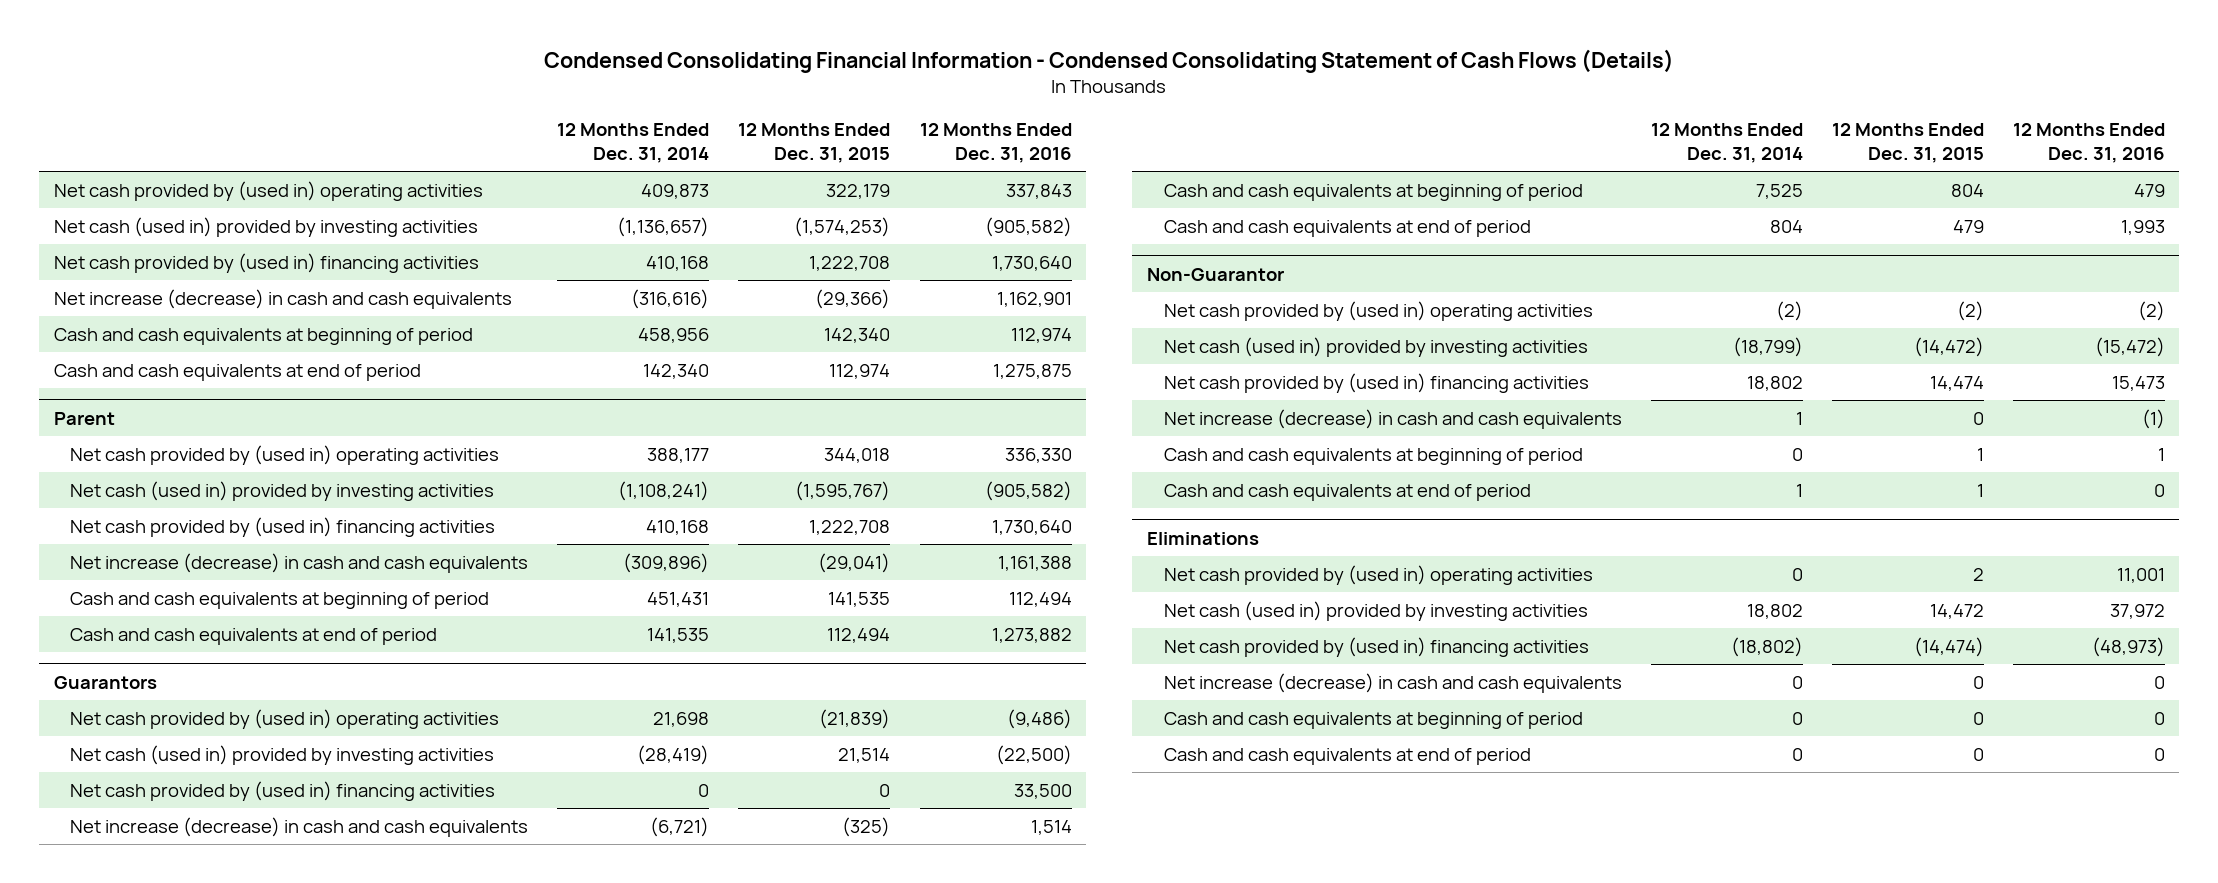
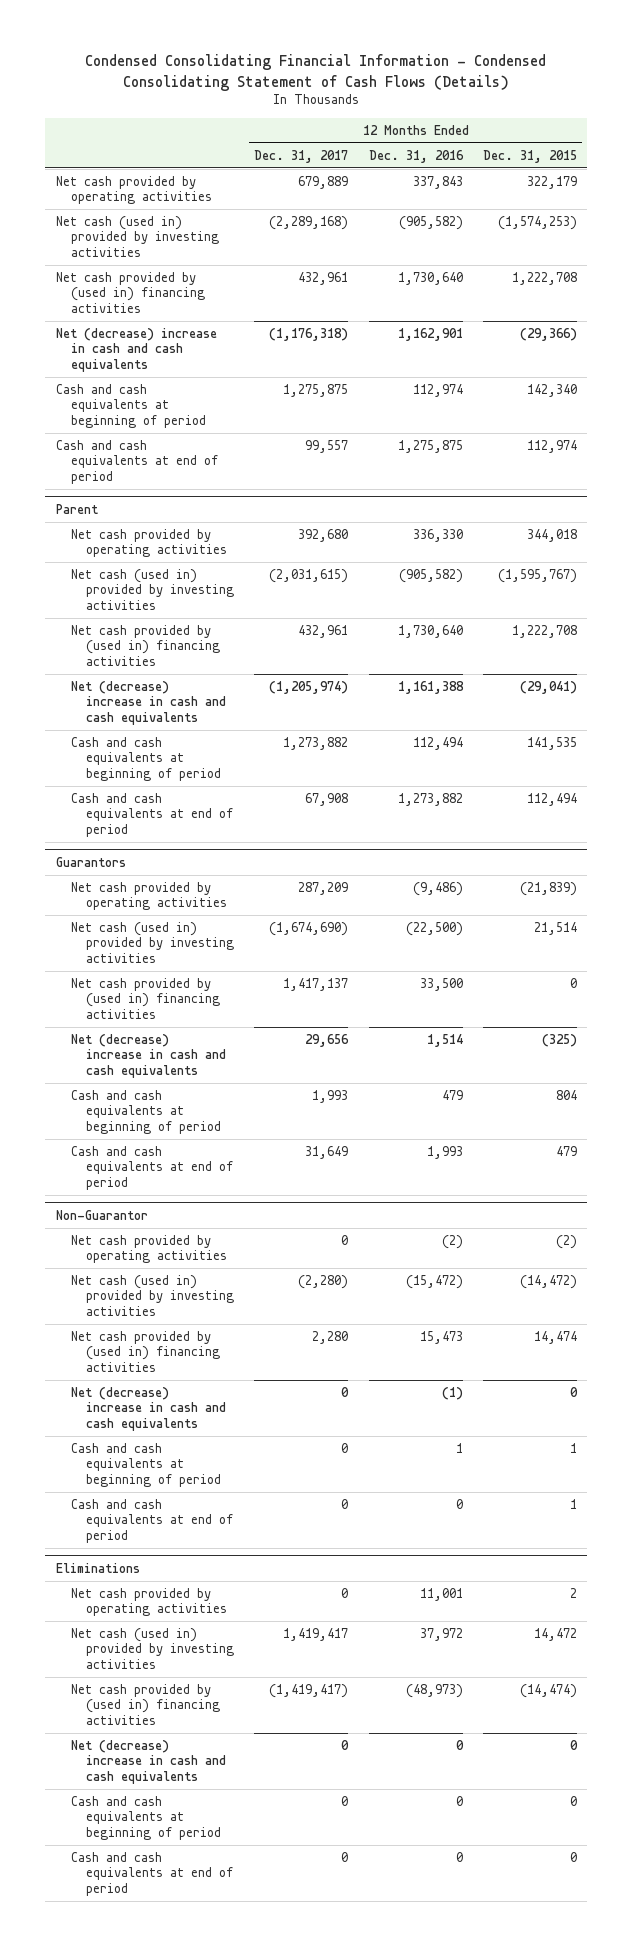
- | 12 Months Ended Dec. 31, 2014 | 12 Months Ended Dec. 31, 2015 | 12 Months Ended Dec. 31, 2016
+ | 12 Months Ended Dec. 31, 2017 | 12 Months Ended Dec. 31, 2016 | 12 Months Ended Dec. 31, 2015
- Net cash provided by (used in) operating activities | 409,873 | 322,179 | 337,843
+ Net cash provided by operating activities | 679,889 | 337,843 | 322,179
- Net increase (decrease) in cash and cash equivalents | (316,616) | (29,366) | 1,162,901
+ Net (decrease) increase in cash and cash equivalents | (1,176,318) | 1,162,901 | (29,366)
@ Parent
- Net cash provided by (used in) operating activities | 388,177 | 344,018 | 336,330
+ Net cash provided by operating activities | 392,680 | 336,330 | 344,018
- Net increase (decrease) in cash and cash equivalents | (309,896) | (29,041) | 1,161,388
+ Net (decrease) increase in cash and cash equivalents | (1,205,974) | 1,161,388 | (29,041)
@ Guarantors
- Net cash provided by (used in) operating activities | 21,698 | (21,839) | (9,486)
+ Net cash provided by operating activities | 287,209 | (9,486) | (21,839)
- Net increase (decrease) in cash and cash equivalents | (6,721) | (325) | 1,514
+ Net (decrease) increase in cash and cash equivalents | 29,656 | 1,514 | (325)
@ Non-Guarantor
- Net cash provided by (used in) operating activities | (2) | (2) | (2)
+ Net cash provided by operating activities | 0 | (2) | (2)
- Net increase (decrease) in cash and cash equivalents | 1 | 0 | (1)
+ Net (decrease) increase in cash and cash equivalents | 0 | (1) | 0
@ Eliminations
- Net cash provided by (used in) operating activities | 0 | 2 | 11,001
+ Net cash provided by operating activities | 0 | 11,001 | 2
- Net increase (decrease) in cash and cash equivalents | 0 | 0 | 0
+ Net (decrease) increase in cash and cash equivalents | 0 | 0 | 0

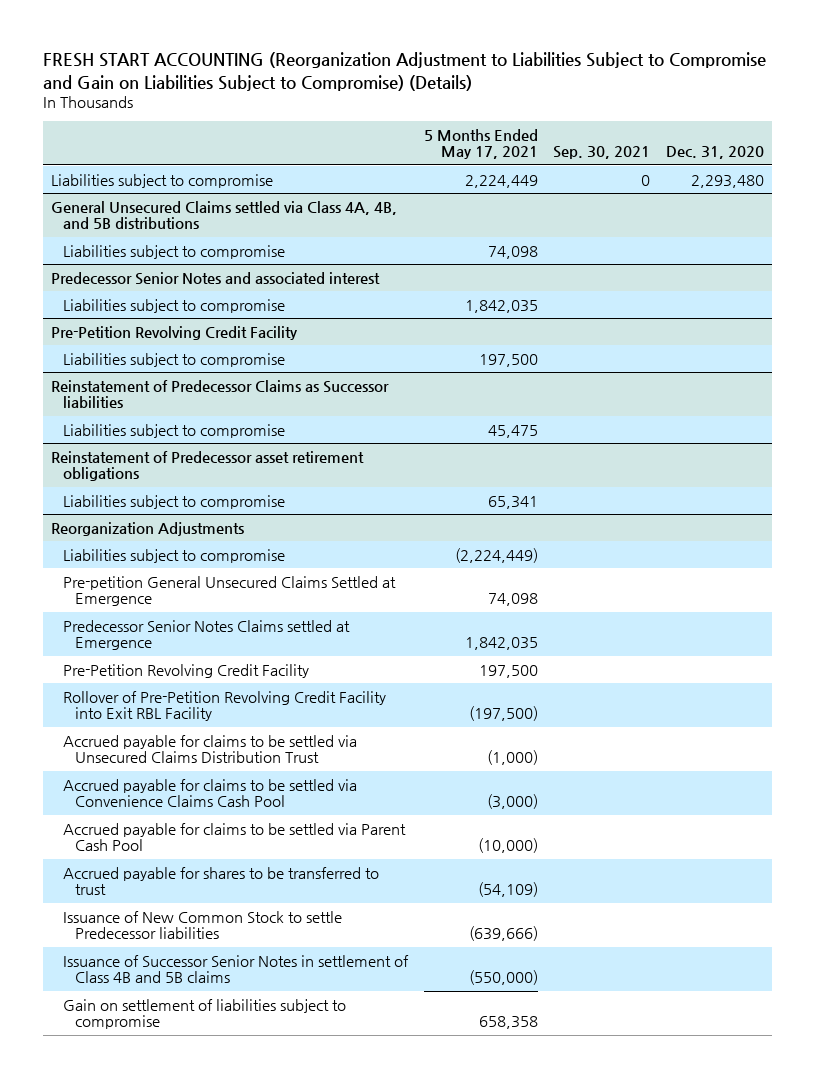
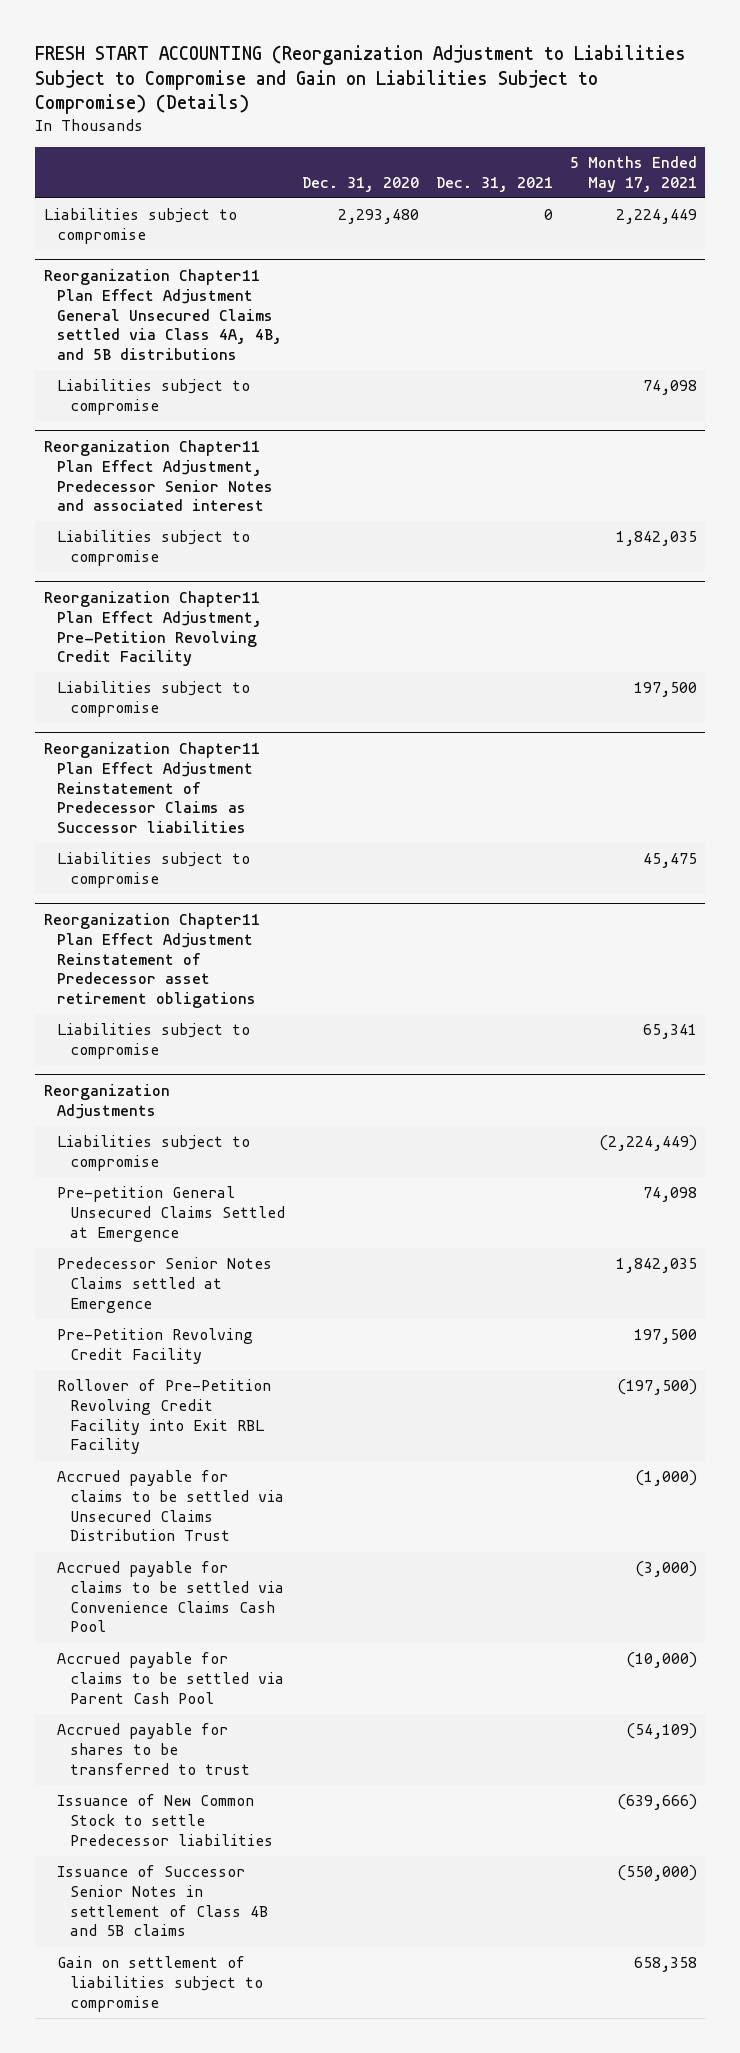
- | 5 Months Ended May 17, 2021 | Sep. 30, 2021 | Dec. 31, 2020
+ | Dec. 31, 2020 | Dec. 31, 2021 | 5 Months Ended May 17, 2021
- General Unsecured Claims settled via Class 4A, 4B, and 5B distributions
+ Reorganization Chapter11 Plan Effect Adjustment General Unsecured Claims settled via Class 4A, 4B, and 5B distributions
- Predecessor Senior Notes and associated interest
+ Reorganization Chapter11 Plan Effect Adjustment, Predecessor Senior Notes and associated interest
- Pre-Petition Revolving Credit Facility
+ Reorganization Chapter11 Plan Effect Adjustment, Pre-Petition Revolving Credit Facility
- Reinstatement of Predecessor Claims as Successor liabilities
+ Reorganization Chapter11 Plan Effect Adjustment Reinstatement of Predecessor Claims as Successor liabilities
- Reinstatement of Predecessor asset retirement obligations
+ Reorganization Chapter11 Plan Effect Adjustment Reinstatement of Predecessor asset retirement obligations

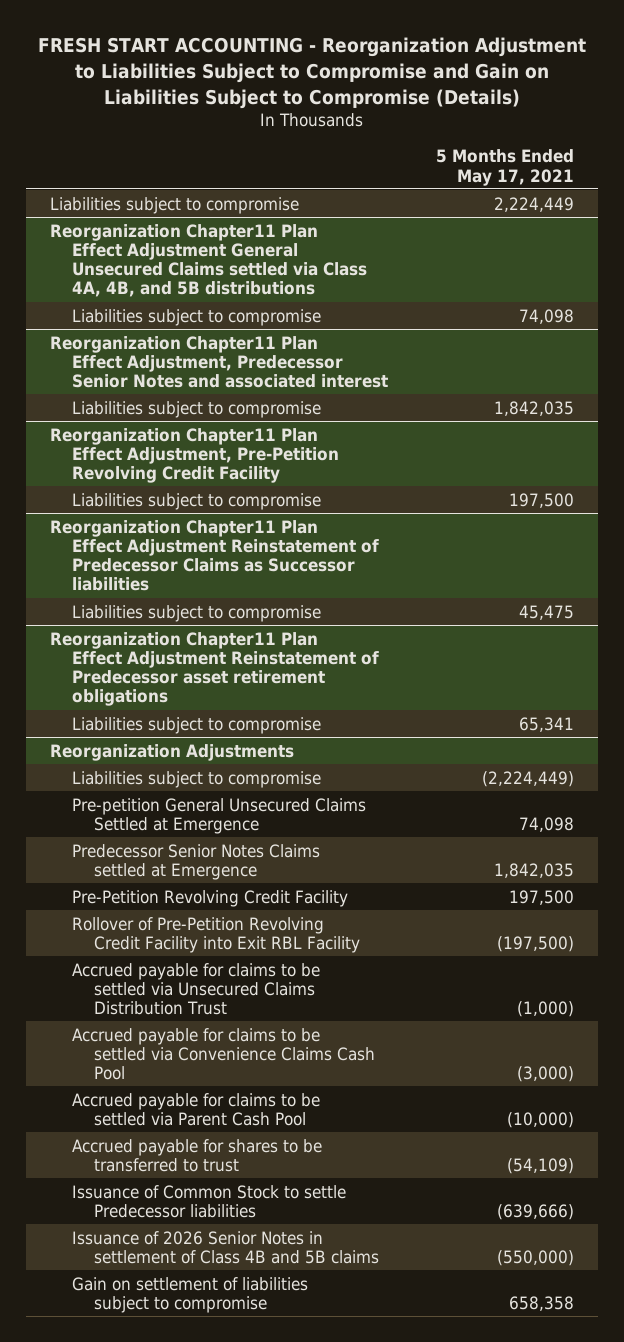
- FRESH START ACCOUNTING (Reorganization Adjustment to Liabilities Subject to Compromise and Gain on Liabilities Subject to Compromise) (Details)
+ FRESH START ACCOUNTING - Reorganization Adjustment to Liabilities Subject to Compromise and Gain on Liabilities Subject to Compromise (Details)
- | Dec. 31, 2020 | Dec. 31, 2021 | 5 Months Ended May 17, 2021
+ | 5 Months Ended May 17, 2021
@ Reorganization Adjustments
- Issuance of New Common Stock to settle Predecessor liabilities | | | (639,666)
- Issuance of Successor Senior Notes in settlement of Class 4B and 5B claims | | | (550,000)
+ Issuance of Common Stock to settle Predecessor liabilities | (639,666)
+ Issuance of 2026 Senior Notes in settlement of Class 4B and 5B claims | (550,000)

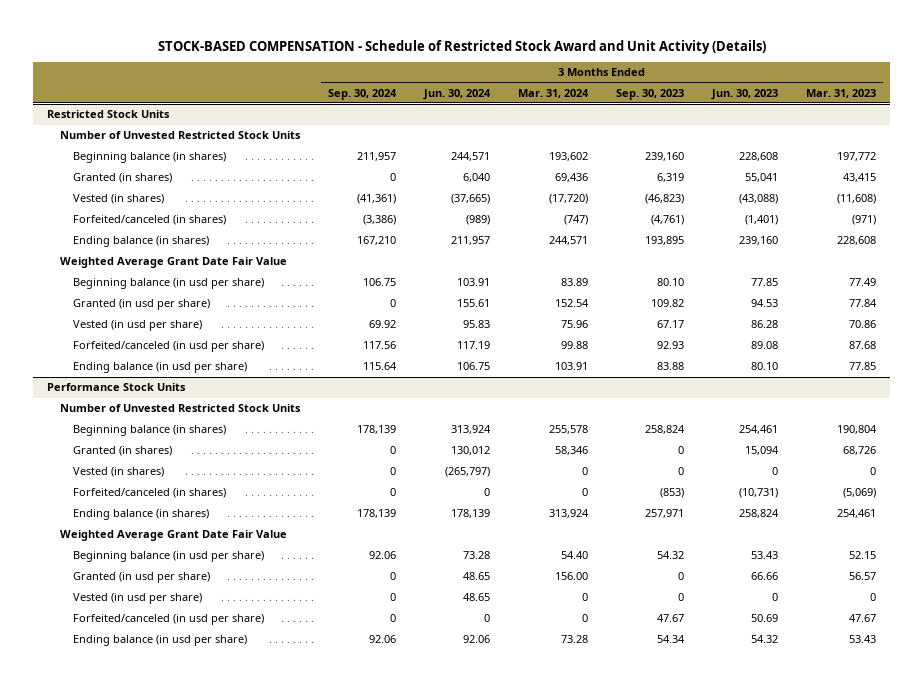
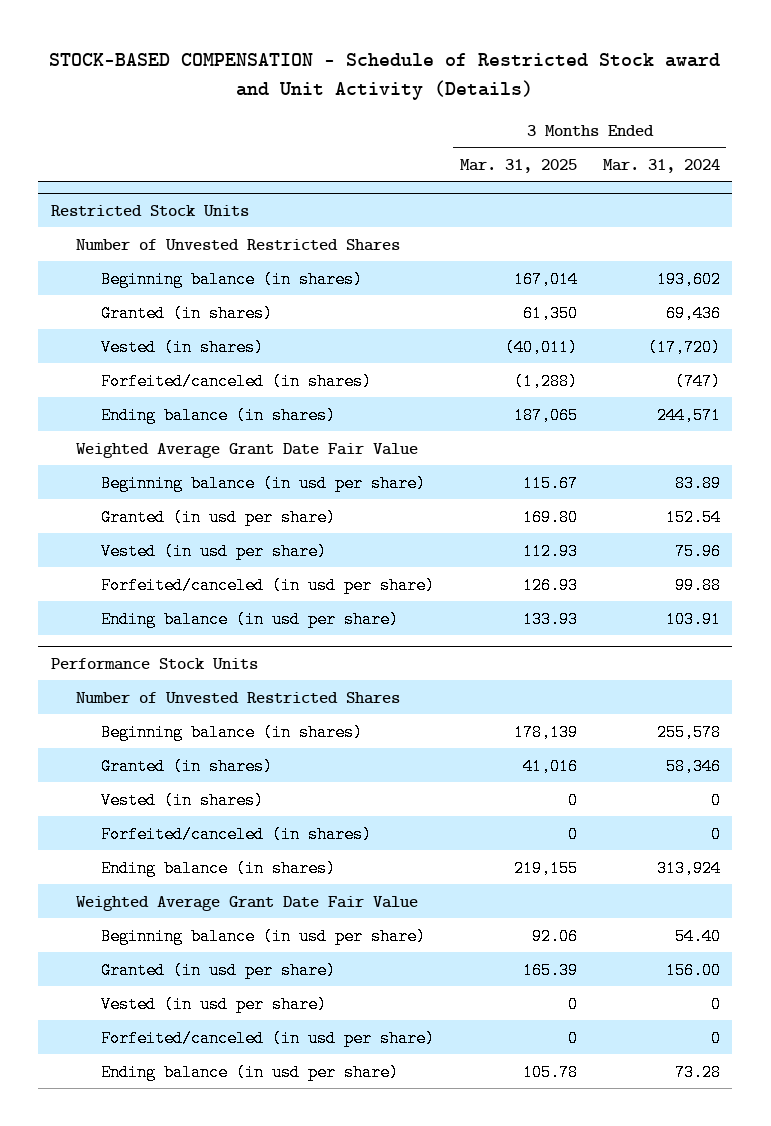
- STOCK-BASED COMPENSATION - Schedule of Restricted Stock Award and Unit Activity (Details)
+ STOCK-BASED COMPENSATION - Schedule of Restricted Stock award and Unit Activity (Details)
- | 3 Months Ended Sep. 30, 2024 | 3 Months Ended Jun. 30, 2024 | 3 Months Ended Mar. 31, 2024 | 3 Months Ended Sep. 30, 2023 | 3 Months Ended Jun. 30, 2023 | 3 Months Ended Mar. 31, 2023
+ | 3 Months Ended Mar. 31, 2025 | 3 Months Ended Mar. 31, 2024
@ Restricted Stock Units
- Number of Unvested Restricted Stock Units
+ Number of Unvested Restricted Shares
@ Performance Stock Units
- Number of Unvested Restricted Stock Units
+ Number of Unvested Restricted Shares

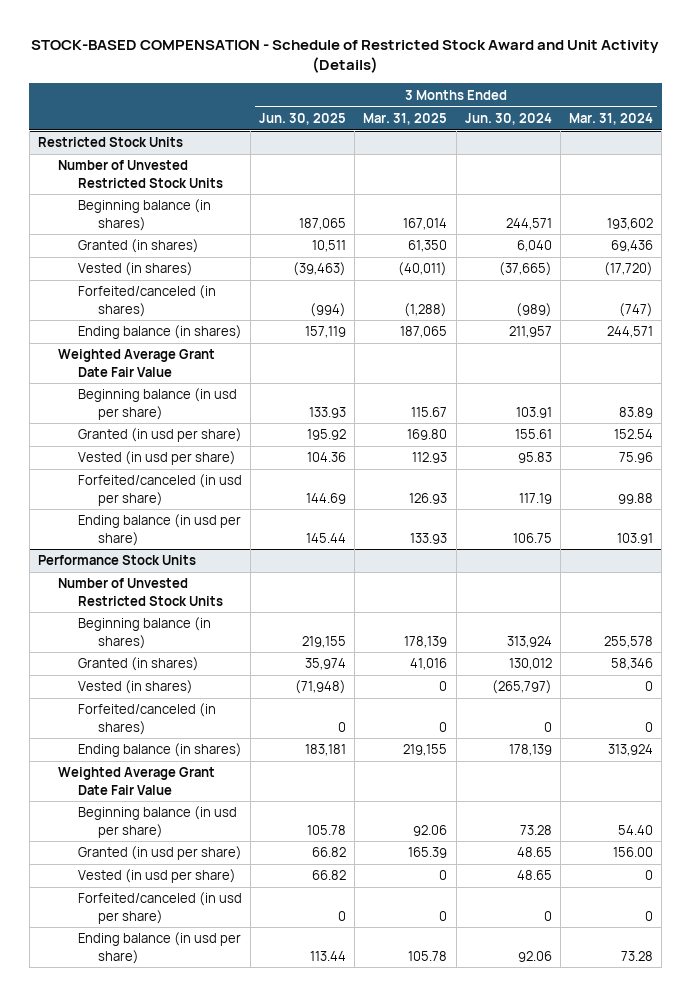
- STOCK-BASED COMPENSATION - Schedule of Restricted Stock award and Unit Activity (Details)
+ STOCK-BASED COMPENSATION - Schedule of Restricted Stock Award and Unit Activity (Details)
- | 3 Months Ended Mar. 31, 2025 | 3 Months Ended Mar. 31, 2024
+ | 3 Months Ended Jun. 30, 2025 | 3 Months Ended Mar. 31, 2025 | 3 Months Ended Jun. 30, 2024 | 3 Months Ended Mar. 31, 2024
@ Restricted Stock Units
- Number of Unvested Restricted Shares
+ Number of Unvested Restricted Stock Units
@ Performance Stock Units
- Number of Unvested Restricted Shares
+ Number of Unvested Restricted Stock Units

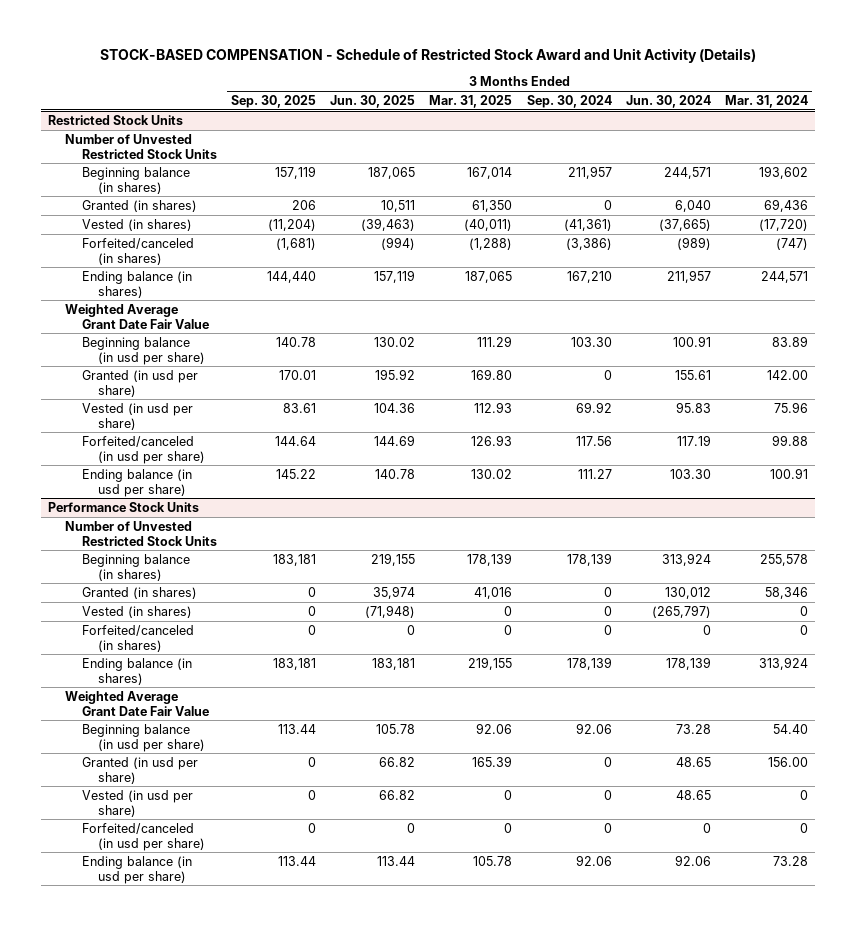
- | 3 Months Ended Jun. 30, 2025 | 3 Months Ended Mar. 31, 2025 | 3 Months Ended Jun. 30, 2024 | 3 Months Ended Mar. 31, 2024
+ | 3 Months Ended Sep. 30, 2025 | 3 Months Ended Jun. 30, 2025 | 3 Months Ended Mar. 31, 2025 | 3 Months Ended Sep. 30, 2024 | 3 Months Ended Jun. 30, 2024 | 3 Months Ended Mar. 31, 2024
@ Restricted Stock Units
- Beginning balance (in usd per share) | 133.93 | 115.67 | 103.91 | 83.89
- Granted (in usd per share) | 195.92 | 169.80 | 155.61 | 152.54
+ Beginning balance (in usd per share) | 140.78 | 130.02 | 111.29 | 103.30 | 100.91 | 83.89
+ Granted (in usd per share) | 170.01 | 195.92 | 169.80 | 0 | 155.61 | 142.00
- Ending balance (in usd per share) | 145.44 | 133.93 | 106.75 | 103.91
+ Ending balance (in usd per share) | 145.22 | 140.78 | 130.02 | 111.27 | 103.30 | 100.91

